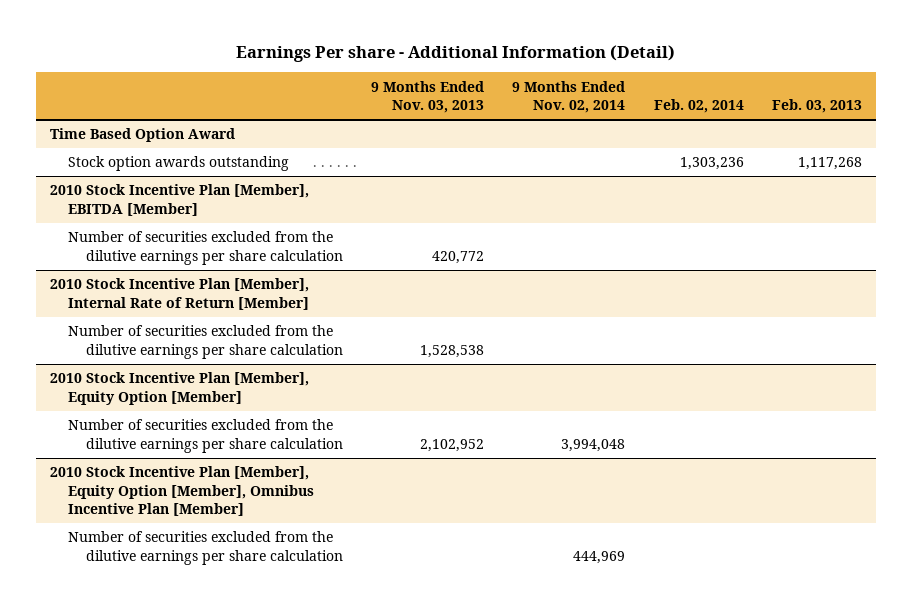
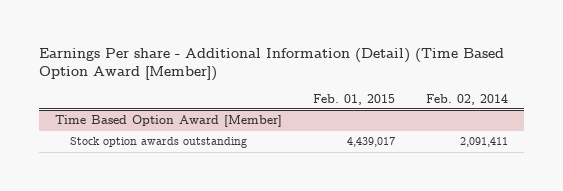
- Earnings Per share - Additional Information (Detail)
+ Earnings Per share - Additional Information (Detail) (Time Based Option Award [Member])
- | 9 Months Ended Nov. 03, 2013 | 9 Months Ended Nov. 02, 2014 | Feb. 02, 2014 | Feb. 03, 2013
+ | Feb. 01, 2015 | Feb. 02, 2014
- Time Based Option Award
- Stock option awards outstanding | | | 1,303,236 | 1,117,268
- 2010 Stock Incentive Plan [Member], EBITDA [Member]
- Number of securities excluded from the dilutive earnings per share calculation | 420,772 | | |
- 2010 Stock Incentive Plan [Member], Internal Rate of Return [Member]
- Number of securities excluded from the dilutive earnings per share calculation | 1,528,538 | | |
- 2010 Stock Incentive Plan [Member], Equity Option [Member]
- Number of securities excluded from the dilutive earnings per share calculation | 2,102,952 | 3,994,048 | |
- 2010 Stock Incentive Plan [Member], Equity Option [Member], Omnibus Incentive Plan [Member]
- Number of securities excluded from the dilutive earnings per share calculation | | 444,969 | |
+ Time Based Option Award [Member]
+ Stock option awards outstanding | 4,439,017 | 2,091,411

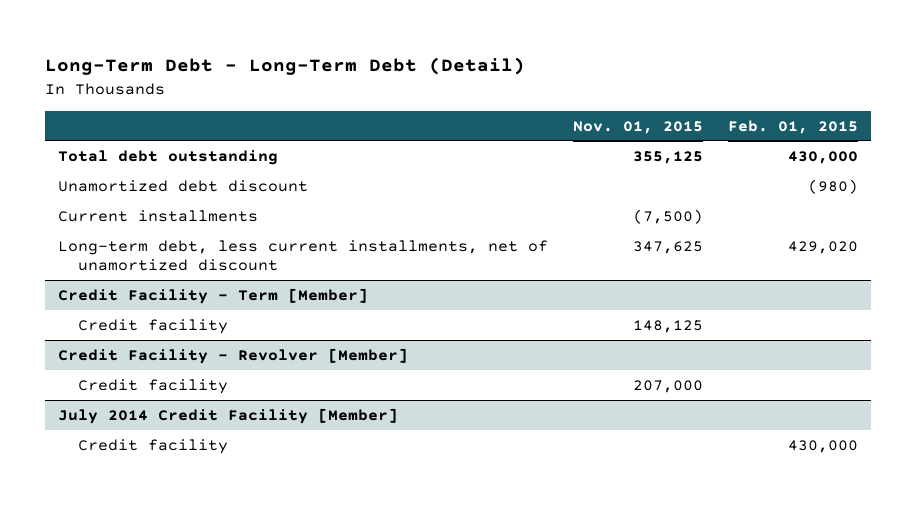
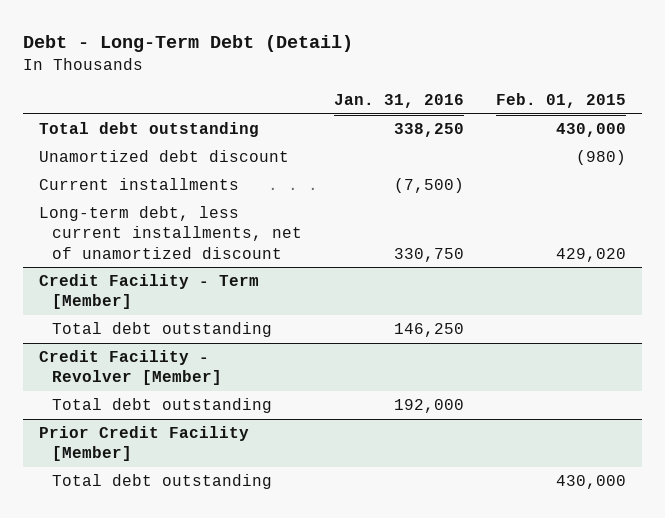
- Long-Term Debt - Long-Term Debt (Detail)
+ Debt - Long-Term Debt (Detail)
- | Nov. 01, 2015 | Feb. 01, 2015
+ | Jan. 31, 2016 | Feb. 01, 2015
@ Credit Facility - Term [Member]
- Credit facility | 148,125 |
+ Total debt outstanding | 146,250 |
@ Credit Facility - Revolver [Member]
- Credit facility | 207,000 |
- July 2014 Credit Facility [Member]
- Credit facility | | 430,000
@ Credit Facility - Revolver [Member]
+ Total debt outstanding | 192,000 |
+ Prior Credit Facility [Member]
+ Total debt outstanding | | 430,000

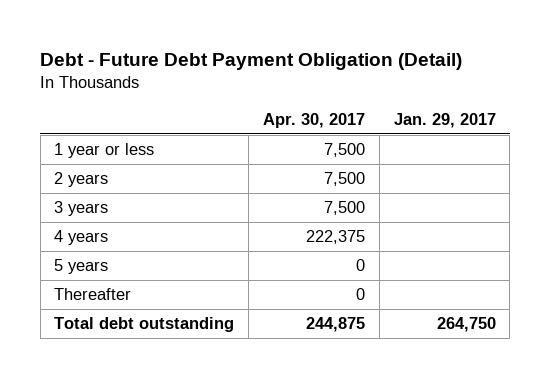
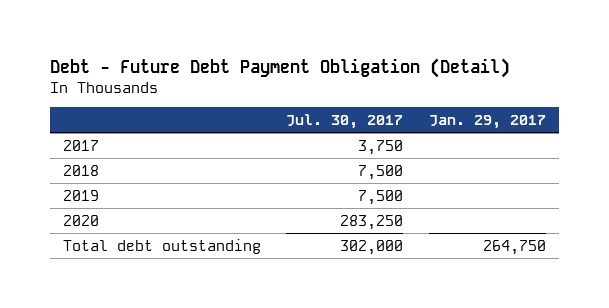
- | Apr. 30, 2017 | Jan. 29, 2017
+ | Jul. 30, 2017 | Jan. 29, 2017
- 1 year or less | 7,500 |
- 2 years | 7,500 |
- 3 years | 7,500 |
- 4 years | 222,375 |
- 5 years | 0 |
- Thereafter | 0 |
+ 2017 | 3,750 |
+ 2018 | 7,500 |
+ 2019 | 7,500 |
+ 2020 | 283,250 |

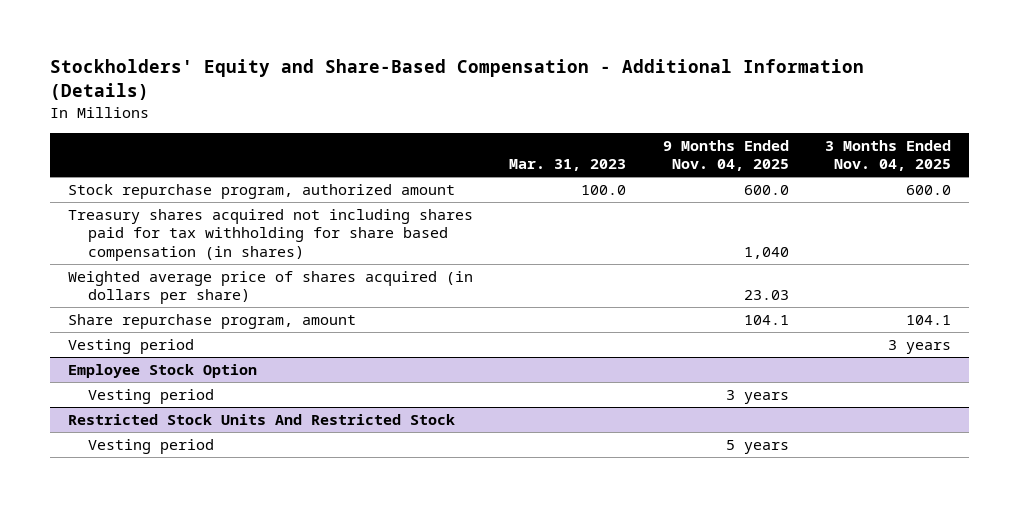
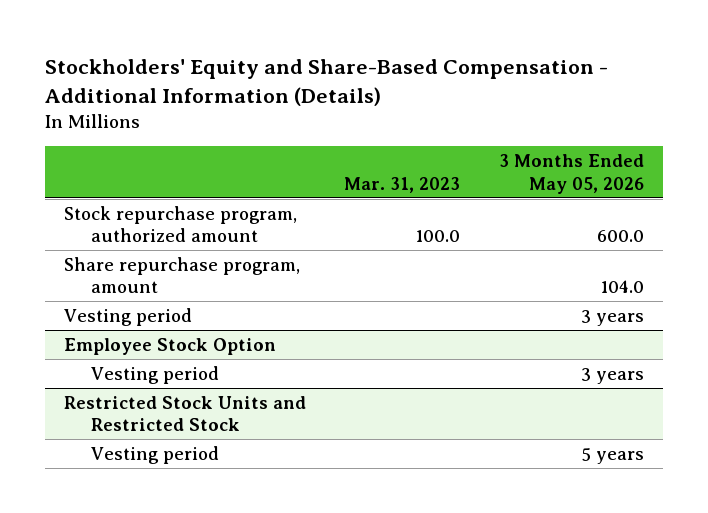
- | Mar. 31, 2023 | 9 Months Ended Nov. 04, 2025 | 3 Months Ended Nov. 04, 2025
+ | Mar. 31, 2023 | 3 Months Ended May 05, 2026
- Treasury shares acquired not including shares paid for tax withholding for share based compensation (in shares) | | 1,040 |
- Weighted average price of shares acquired (in dollars per share) | | 23.03 |
- Restricted Stock Units And Restricted Stock
+ Restricted Stock Units and Restricted Stock

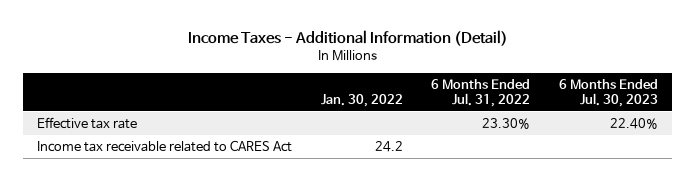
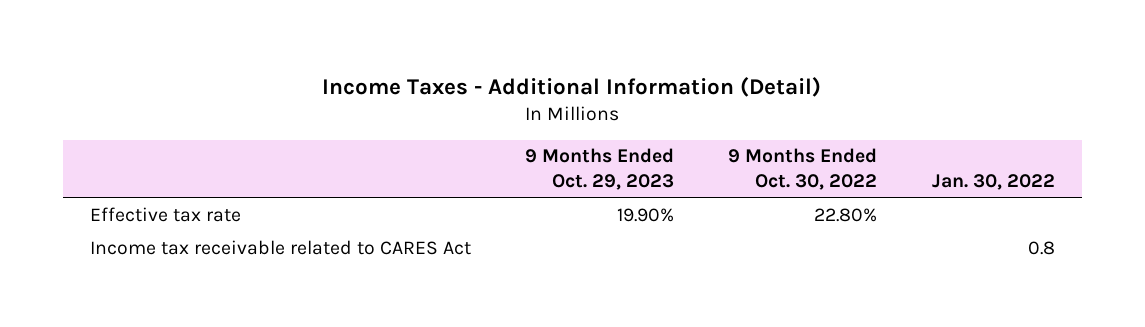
- | Jan. 30, 2022 | 6 Months Ended Jul. 31, 2022 | 6 Months Ended Jul. 30, 2023
+ | 9 Months Ended Oct. 29, 2023 | 9 Months Ended Oct. 30, 2022 | Jan. 30, 2022
- Income tax receivable related to CARES Act | 24.2 | |
+ Income tax receivable related to CARES Act | | | 0.8

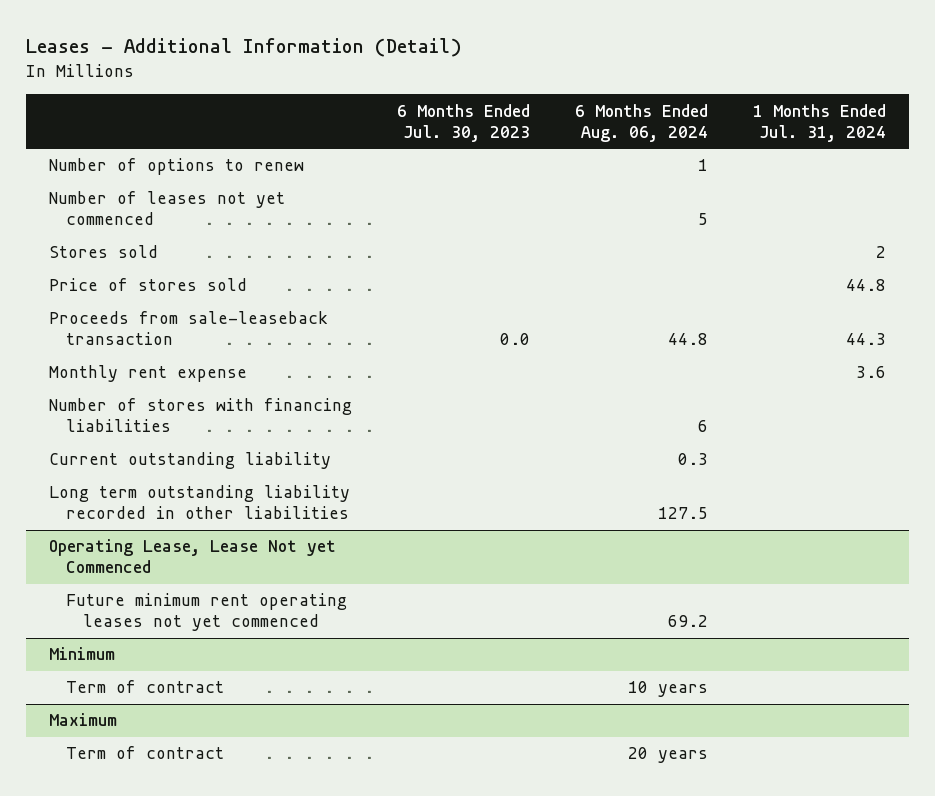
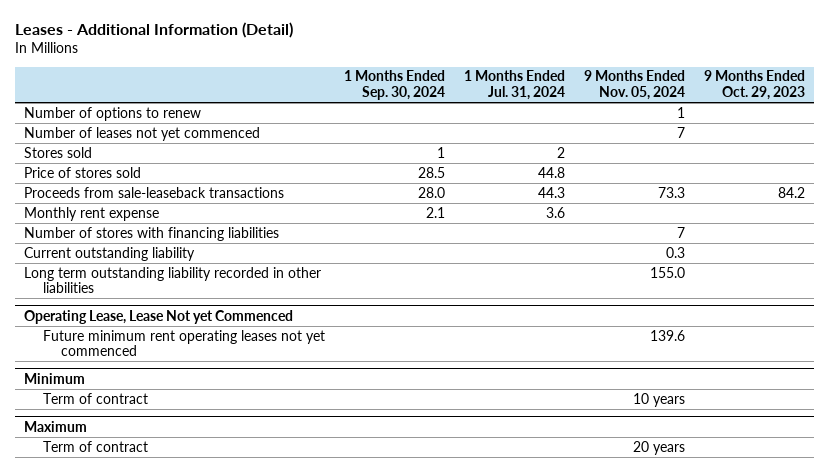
- | 6 Months Ended Jul. 30, 2023 | 6 Months Ended Aug. 06, 2024 | 1 Months Ended Jul. 31, 2024
+ | 1 Months Ended Sep. 30, 2024 | 1 Months Ended Jul. 31, 2024 | 9 Months Ended Nov. 05, 2024 | 9 Months Ended Oct. 29, 2023
- Proceeds from sale-leaseback transaction | 0.0 | 44.8 | 44.3
+ Proceeds from sale-leaseback transactions | 28.0 | 44.3 | 73.3 | 84.2

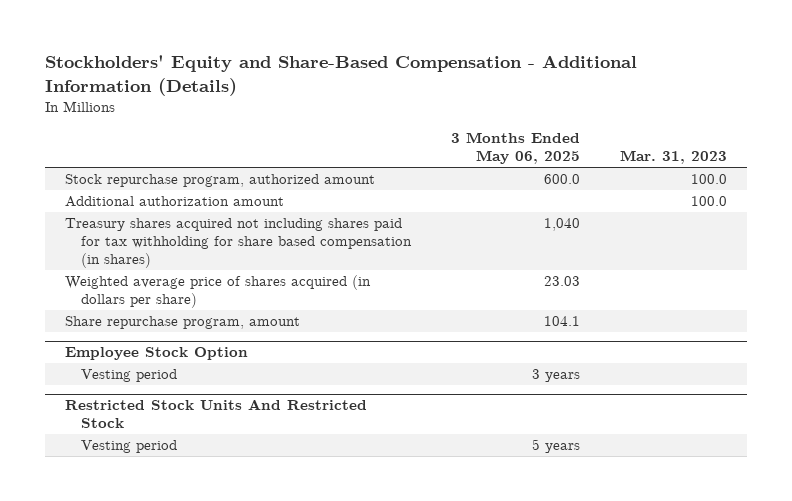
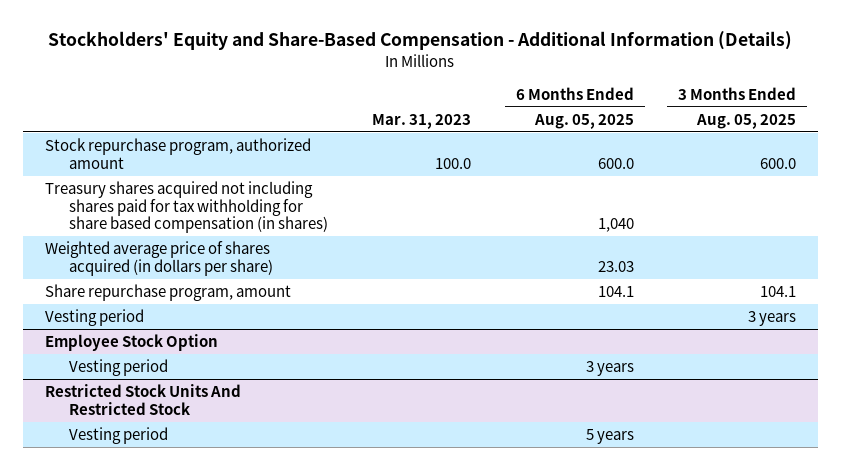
- | 3 Months Ended May 06, 2025 | Mar. 31, 2023
+ | Mar. 31, 2023 | 6 Months Ended Aug. 05, 2025 | 3 Months Ended Aug. 05, 2025
- Additional authorization amount | | 100.0
+ Vesting period | | | 3 years

